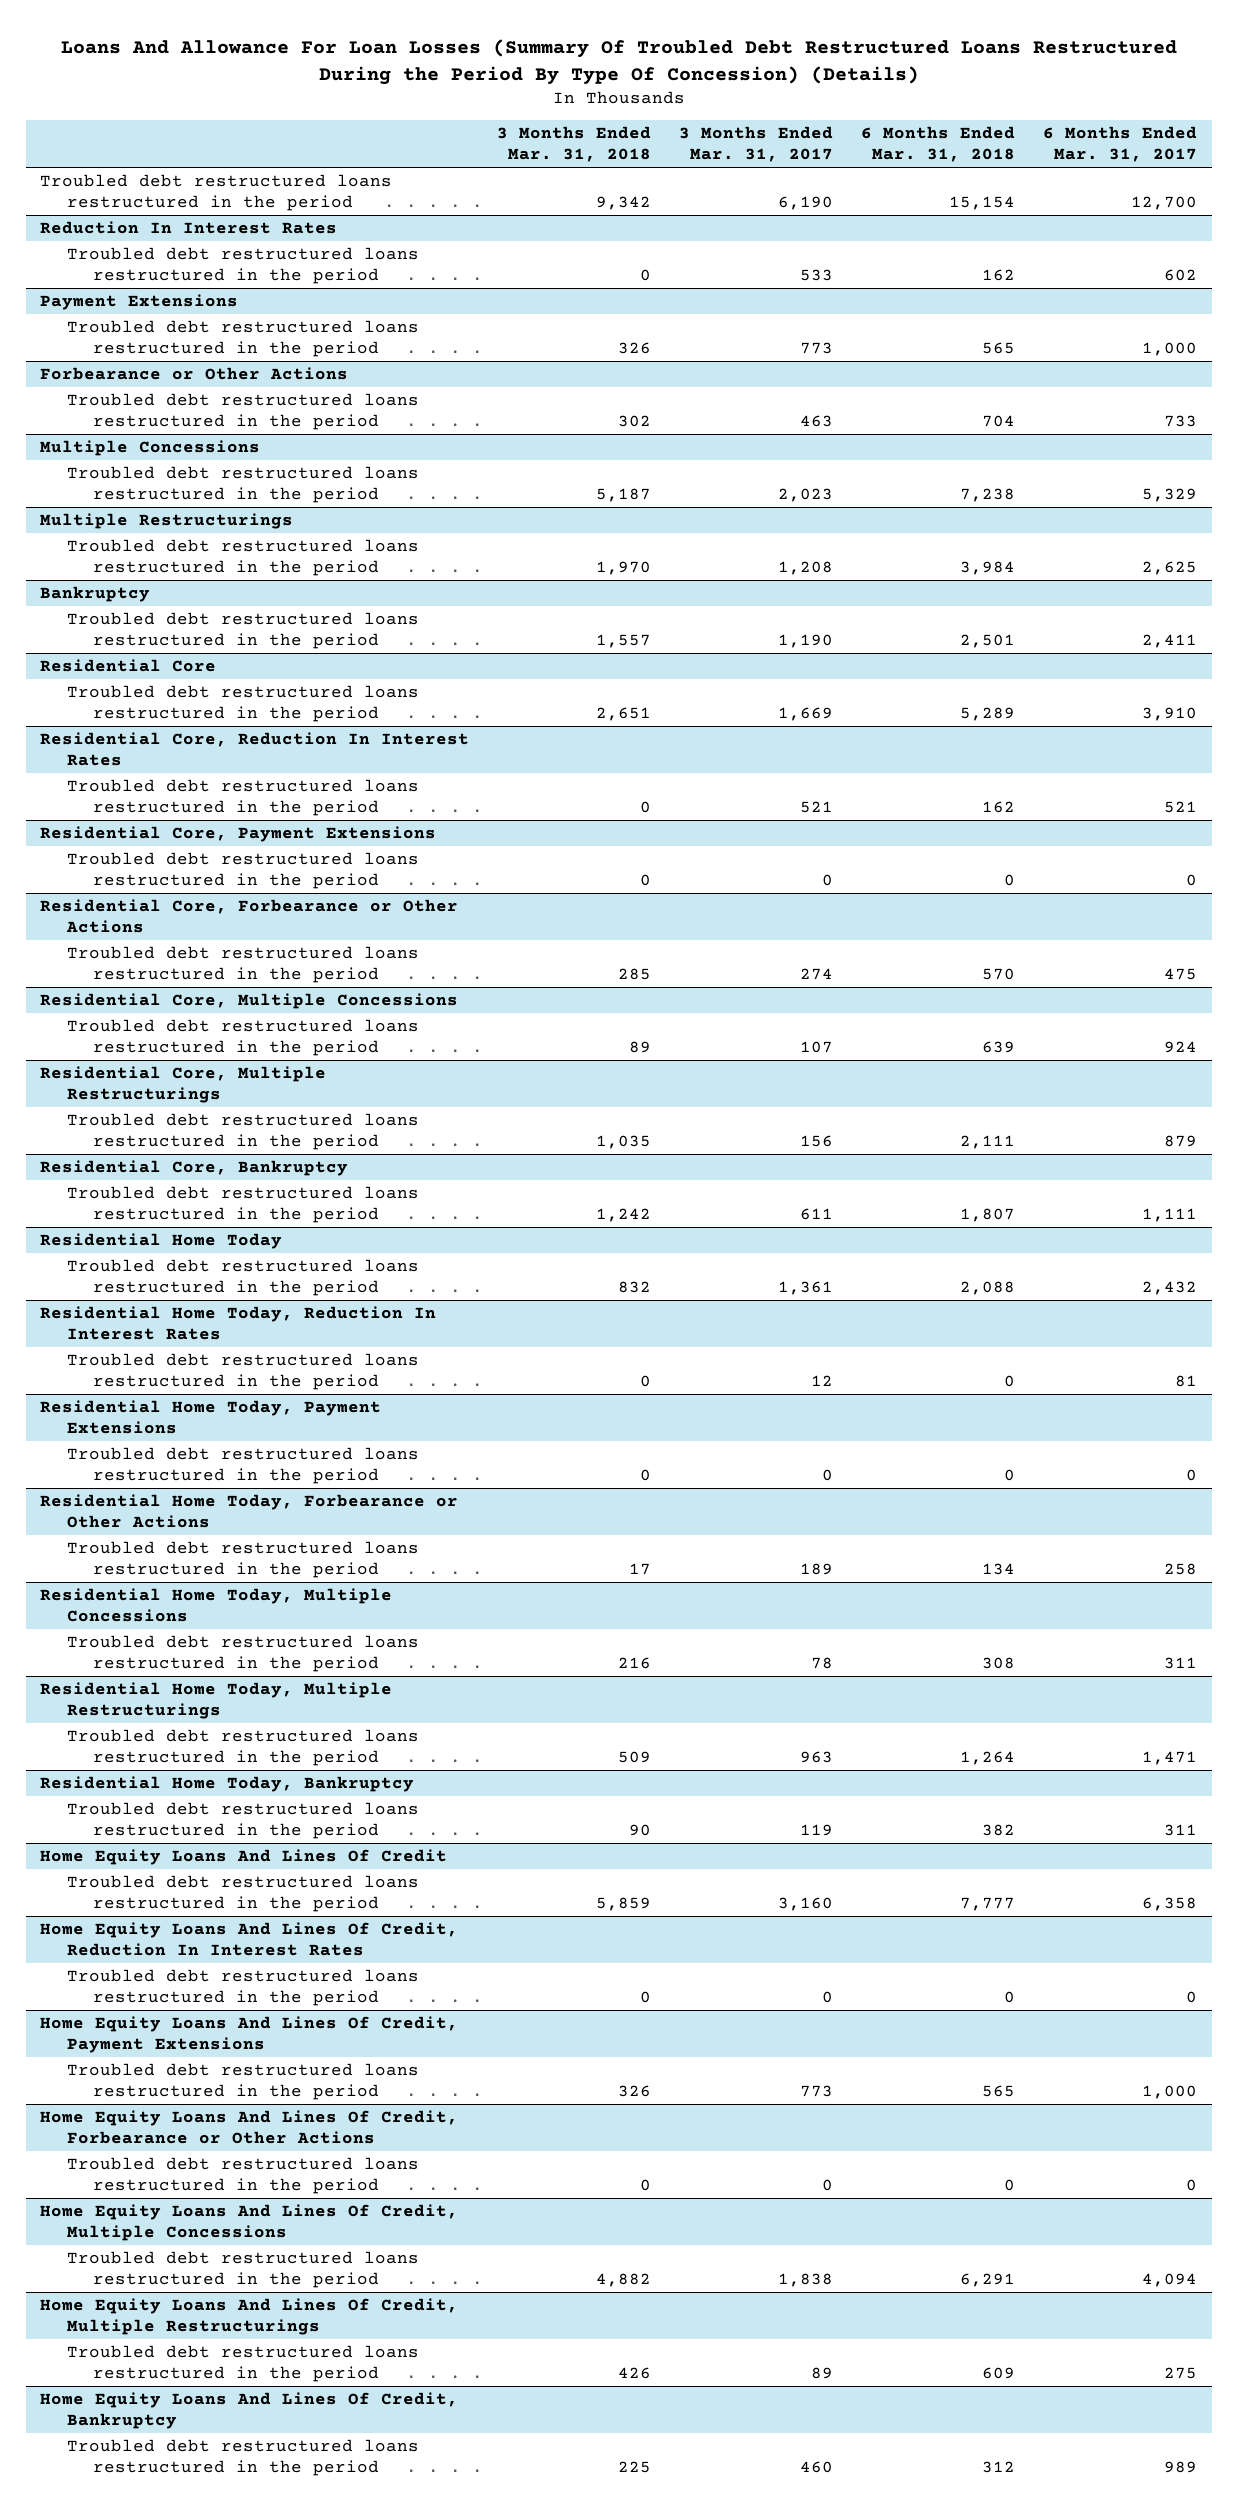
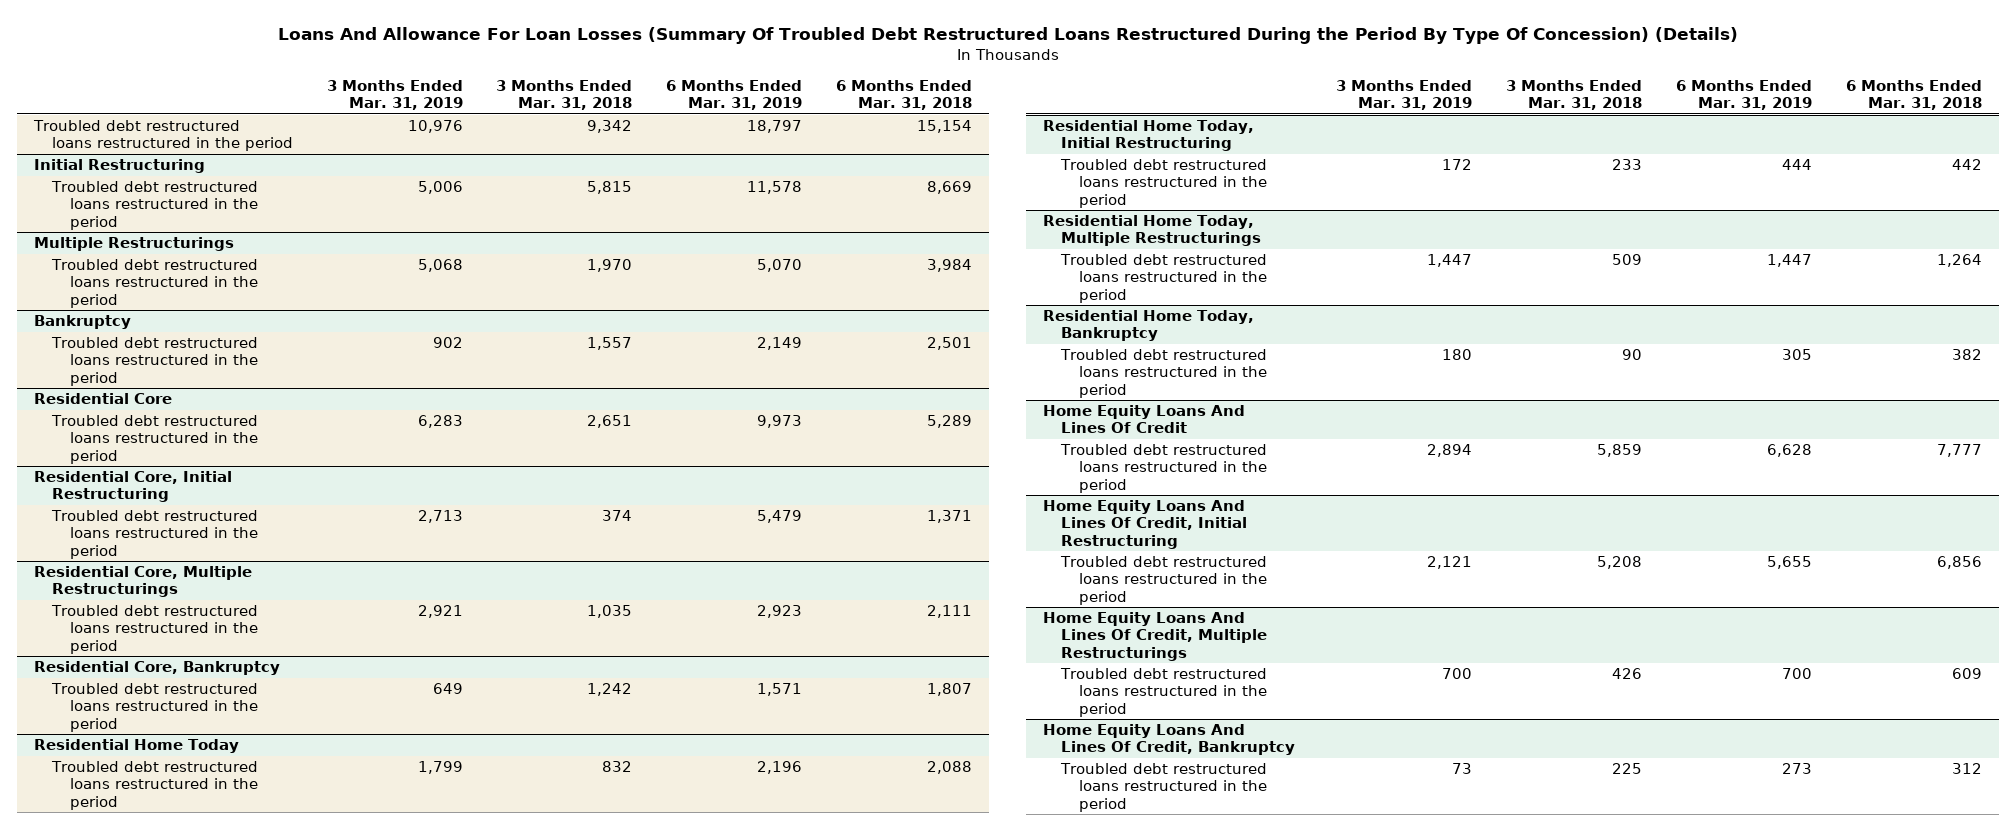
- | 3 Months Ended Mar. 31, 2018 | 3 Months Ended Mar. 31, 2017 | 6 Months Ended Mar. 31, 2018 | 6 Months Ended Mar. 31, 2017
+ | 3 Months Ended Mar. 31, 2019 | 3 Months Ended Mar. 31, 2018 | 6 Months Ended Mar. 31, 2019 | 6 Months Ended Mar. 31, 2018
- Reduction In Interest Rates
- Troubled debt restructured loans restructured in the period | 0 | 533 | 162 | 602
- Payment Extensions
- Troubled debt restructured loans restructured in the period | 326 | 773 | 565 | 1,000
- Forbearance or Other Actions
- Troubled debt restructured loans restructured in the period | 302 | 463 | 704 | 733
- Multiple Concessions
- Troubled debt restructured loans restructured in the period | 5,187 | 2,023 | 7,238 | 5,329
+ Initial Restructuring
+ Troubled debt restructured loans restructured in the period | 5,006 | 5,815 | 11,578 | 8,669
- Residential Core, Reduction In Interest Rates
- Troubled debt restructured loans restructured in the period | 0 | 521 | 162 | 521
- Residential Core, Payment Extensions
- Troubled debt restructured loans restructured in the period | 0 | 0 | 0 | 0
- Residential Core, Forbearance or Other Actions
- Troubled debt restructured loans restructured in the period | 285 | 274 | 570 | 475
- Residential Core, Multiple Concessions
- Troubled debt restructured loans restructured in the period | 89 | 107 | 639 | 924
+ Residential Core, Initial Restructuring
+ Troubled debt restructured loans restructured in the period | 2,713 | 374 | 5,479 | 1,371
- Residential Home Today, Reduction In Interest Rates
- Troubled debt restructured loans restructured in the period | 0 | 12 | 0 | 81
- Residential Home Today, Payment Extensions
- Troubled debt restructured loans restructured in the period | 0 | 0 | 0 | 0
- Residential Home Today, Forbearance or Other Actions
- Troubled debt restructured loans restructured in the period | 17 | 189 | 134 | 258
- Residential Home Today, Multiple Concessions
- Troubled debt restructured loans restructured in the period | 216 | 78 | 308 | 311
+ Residential Home Today, Initial Restructuring
+ Troubled debt restructured loans restructured in the period | 172 | 233 | 444 | 442
- Home Equity Loans And Lines Of Credit, Reduction In Interest Rates
- Troubled debt restructured loans restructured in the period | 0 | 0 | 0 | 0
- Home Equity Loans And Lines Of Credit, Payment Extensions
- Troubled debt restructured loans restructured in the period | 326 | 773 | 565 | 1,000
- Home Equity Loans And Lines Of Credit, Forbearance or Other Actions
- Troubled debt restructured loans restructured in the period | 0 | 0 | 0 | 0
- Home Equity Loans And Lines Of Credit, Multiple Concessions
- Troubled debt restructured loans restructured in the period | 4,882 | 1,838 | 6,291 | 4,094
+ Home Equity Loans And Lines Of Credit, Initial Restructuring
+ Troubled debt restructured loans restructured in the period | 2,121 | 5,208 | 5,655 | 6,856

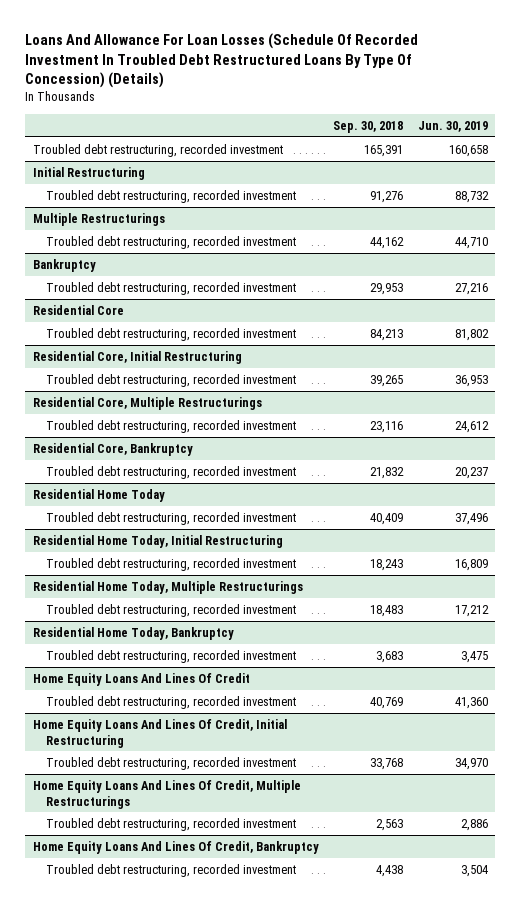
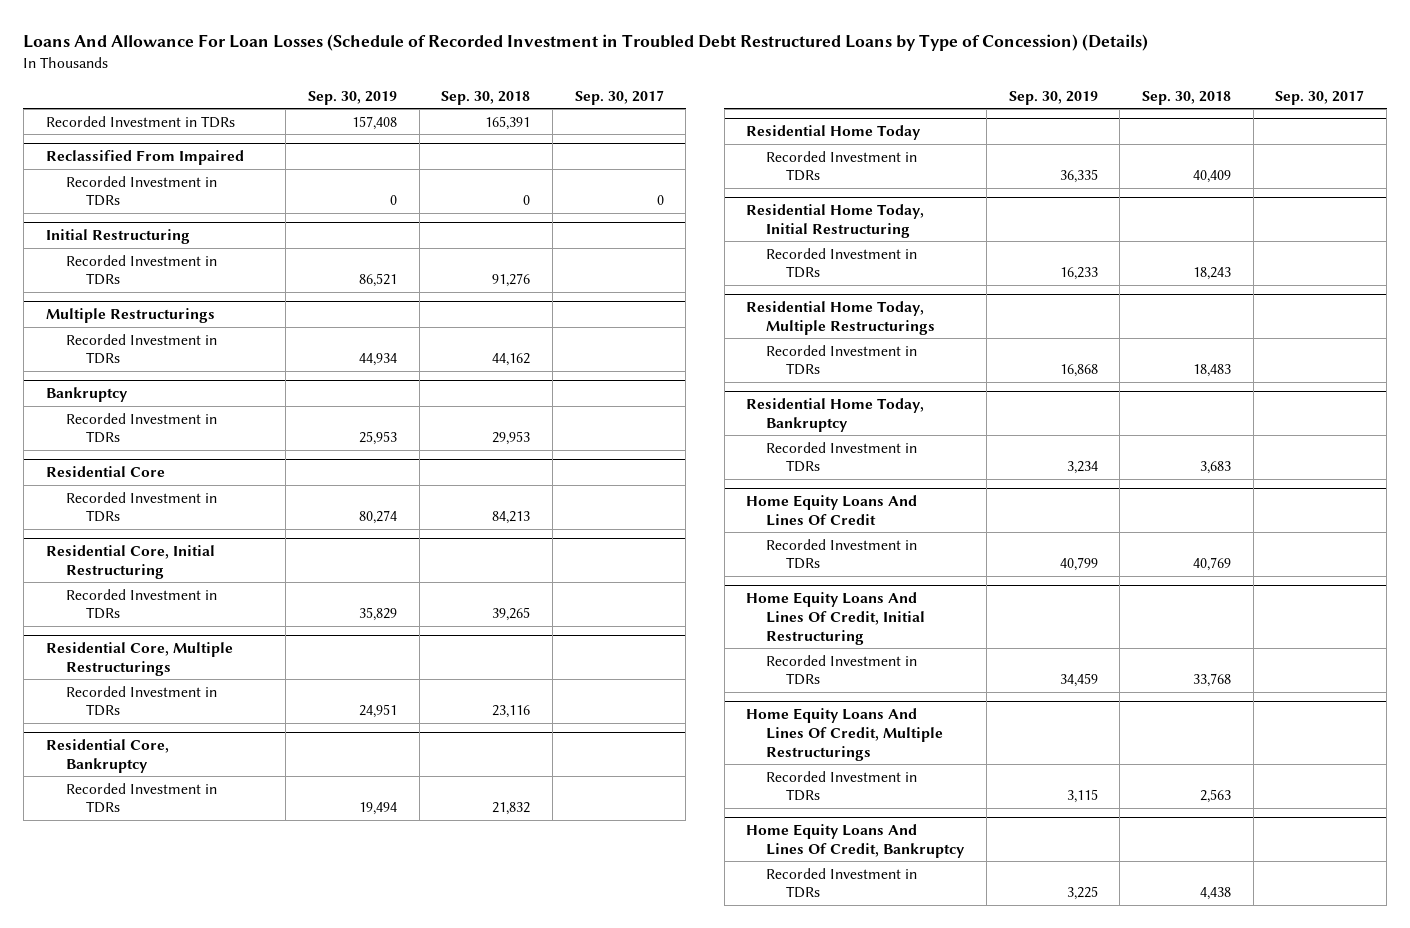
- Loans And Allowance For Loan Losses (Schedule Of Recorded Investment In Troubled Debt Restructured Loans By Type Of Concession) (Details)
+ Loans And Allowance For Loan Losses (Schedule of Recorded Investment in Troubled Debt Restructured Loans by Type of Concession) (Details)
- | Sep. 30, 2018 | Jun. 30, 2019
+ | Sep. 30, 2019 | Sep. 30, 2018 | Sep. 30, 2017
- Troubled debt restructuring, recorded investment | 165,391 | 160,658
+ Recorded Investment in TDRs | 157,408 | 165,391 |
+ Reclassified From Impaired
+ Recorded Investment in TDRs | 0 | 0 | 0
@ Initial Restructuring
- Troubled debt restructuring, recorded investment | 91,276 | 88,732
+ Recorded Investment in TDRs | 86,521 | 91,276 |
@ Multiple Restructurings
- Troubled debt restructuring, recorded investment | 44,162 | 44,710
+ Recorded Investment in TDRs | 44,934 | 44,162 |
@ Bankruptcy
- Troubled debt restructuring, recorded investment | 29,953 | 27,216
+ Recorded Investment in TDRs | 25,953 | 29,953 |
@ Residential Core
- Troubled debt restructuring, recorded investment | 84,213 | 81,802
+ Recorded Investment in TDRs | 80,274 | 84,213 |
@ Residential Core, Initial Restructuring
- Troubled debt restructuring, recorded investment | 39,265 | 36,953
+ Recorded Investment in TDRs | 35,829 | 39,265 |
@ Residential Core, Multiple Restructurings
- Troubled debt restructuring, recorded investment | 23,116 | 24,612
+ Recorded Investment in TDRs | 24,951 | 23,116 |
@ Residential Core, Bankruptcy
- Troubled debt restructuring, recorded investment | 21,832 | 20,237
+ Recorded Investment in TDRs | 19,494 | 21,832 |
@ Residential Home Today
- Troubled debt restructuring, recorded investment | 40,409 | 37,496
+ Recorded Investment in TDRs | 36,335 | 40,409 |
@ Residential Home Today, Initial Restructuring
- Troubled debt restructuring, recorded investment | 18,243 | 16,809
+ Recorded Investment in TDRs | 16,233 | 18,243 |
@ Residential Home Today, Multiple Restructurings
- Troubled debt restructuring, recorded investment | 18,483 | 17,212
+ Recorded Investment in TDRs | 16,868 | 18,483 |
@ Residential Home Today, Bankruptcy
- Troubled debt restructuring, recorded investment | 3,683 | 3,475
+ Recorded Investment in TDRs | 3,234 | 3,683 |
@ Home Equity Loans And Lines Of Credit
- Troubled debt restructuring, recorded investment | 40,769 | 41,360
+ Recorded Investment in TDRs | 40,799 | 40,769 |
@ Home Equity Loans And Lines Of Credit, Initial Restructuring
- Troubled debt restructuring, recorded investment | 33,768 | 34,970
+ Recorded Investment in TDRs | 34,459 | 33,768 |
@ Home Equity Loans And Lines Of Credit, Multiple Restructurings
- Troubled debt restructuring, recorded investment | 2,563 | 2,886
+ Recorded Investment in TDRs | 3,115 | 2,563 |
@ Home Equity Loans And Lines Of Credit, Bankruptcy
- Troubled debt restructuring, recorded investment | 4,438 | 3,504
+ Recorded Investment in TDRs | 3,225 | 4,438 |

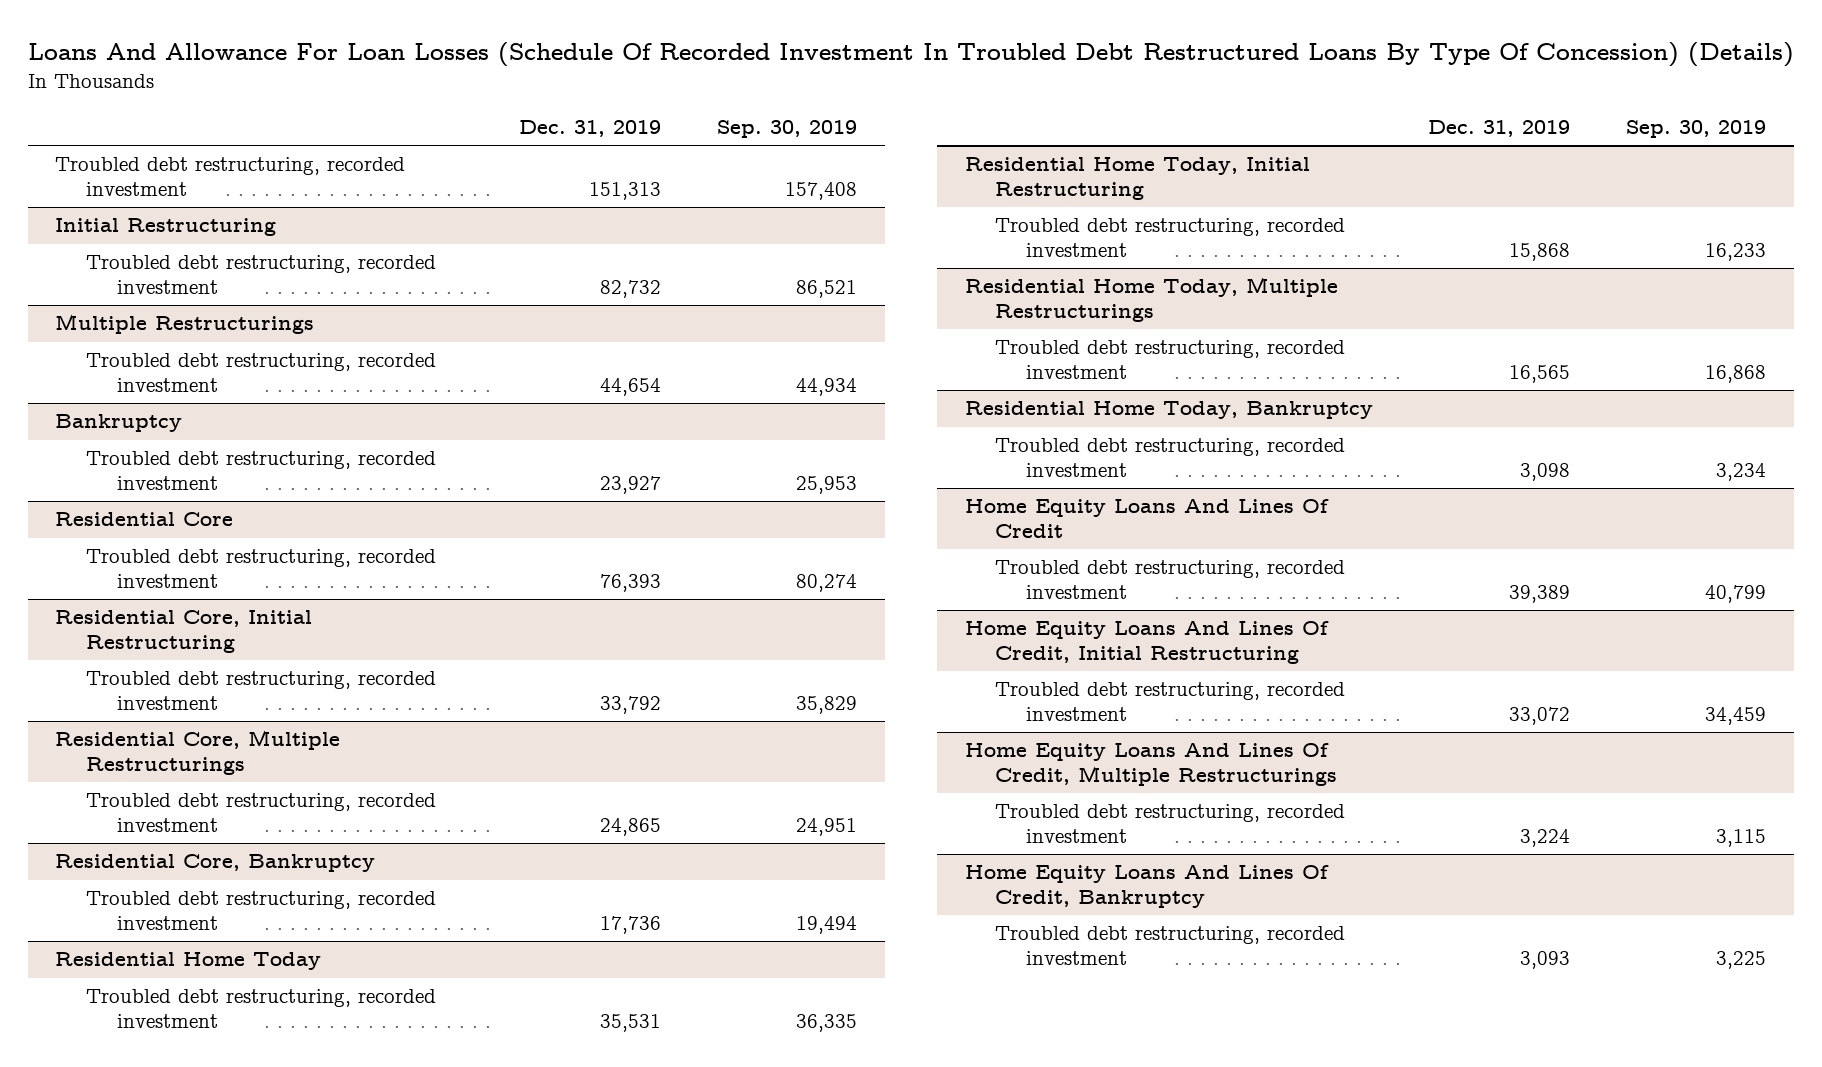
- Loans And Allowance For Loan Losses (Schedule of Recorded Investment in Troubled Debt Restructured Loans by Type of Concession) (Details)
+ Loans And Allowance For Loan Losses (Schedule Of Recorded Investment In Troubled Debt Restructured Loans By Type Of Concession) (Details)
- | Sep. 30, 2019 | Sep. 30, 2018 | Sep. 30, 2017
+ | Dec. 31, 2019 | Sep. 30, 2019
- Recorded Investment in TDRs | 157,408 | 165,391 |
- Reclassified From Impaired
- Recorded Investment in TDRs | 0 | 0 | 0
+ Troubled debt restructuring, recorded investment | 151,313 | 157,408
@ Initial Restructuring
- Recorded Investment in TDRs | 86,521 | 91,276 |
+ Troubled debt restructuring, recorded investment | 82,732 | 86,521
@ Multiple Restructurings
- Recorded Investment in TDRs | 44,934 | 44,162 |
+ Troubled debt restructuring, recorded investment | 44,654 | 44,934
@ Bankruptcy
- Recorded Investment in TDRs | 25,953 | 29,953 |
+ Troubled debt restructuring, recorded investment | 23,927 | 25,953
@ Residential Core
- Recorded Investment in TDRs | 80,274 | 84,213 |
+ Troubled debt restructuring, recorded investment | 76,393 | 80,274
@ Residential Core, Initial Restructuring
- Recorded Investment in TDRs | 35,829 | 39,265 |
+ Troubled debt restructuring, recorded investment | 33,792 | 35,829
@ Residential Core, Multiple Restructurings
- Recorded Investment in TDRs | 24,951 | 23,116 |
+ Troubled debt restructuring, recorded investment | 24,865 | 24,951
@ Residential Core, Bankruptcy
- Recorded Investment in TDRs | 19,494 | 21,832 |
+ Troubled debt restructuring, recorded investment | 17,736 | 19,494
@ Residential Home Today
- Recorded Investment in TDRs | 36,335 | 40,409 |
+ Troubled debt restructuring, recorded investment | 35,531 | 36,335
@ Residential Home Today, Initial Restructuring
- Recorded Investment in TDRs | 16,233 | 18,243 |
+ Troubled debt restructuring, recorded investment | 15,868 | 16,233
@ Residential Home Today, Multiple Restructurings
- Recorded Investment in TDRs | 16,868 | 18,483 |
+ Troubled debt restructuring, recorded investment | 16,565 | 16,868
@ Residential Home Today, Bankruptcy
- Recorded Investment in TDRs | 3,234 | 3,683 |
+ Troubled debt restructuring, recorded investment | 3,098 | 3,234
@ Home Equity Loans And Lines Of Credit
- Recorded Investment in TDRs | 40,799 | 40,769 |
+ Troubled debt restructuring, recorded investment | 39,389 | 40,799
@ Home Equity Loans And Lines Of Credit, Initial Restructuring
- Recorded Investment in TDRs | 34,459 | 33,768 |
+ Troubled debt restructuring, recorded investment | 33,072 | 34,459
@ Home Equity Loans And Lines Of Credit, Multiple Restructurings
- Recorded Investment in TDRs | 3,115 | 2,563 |
+ Troubled debt restructuring, recorded investment | 3,224 | 3,115
@ Home Equity Loans And Lines Of Credit, Bankruptcy
- Recorded Investment in TDRs | 3,225 | 4,438 |
+ Troubled debt restructuring, recorded investment | 3,093 | 3,225

